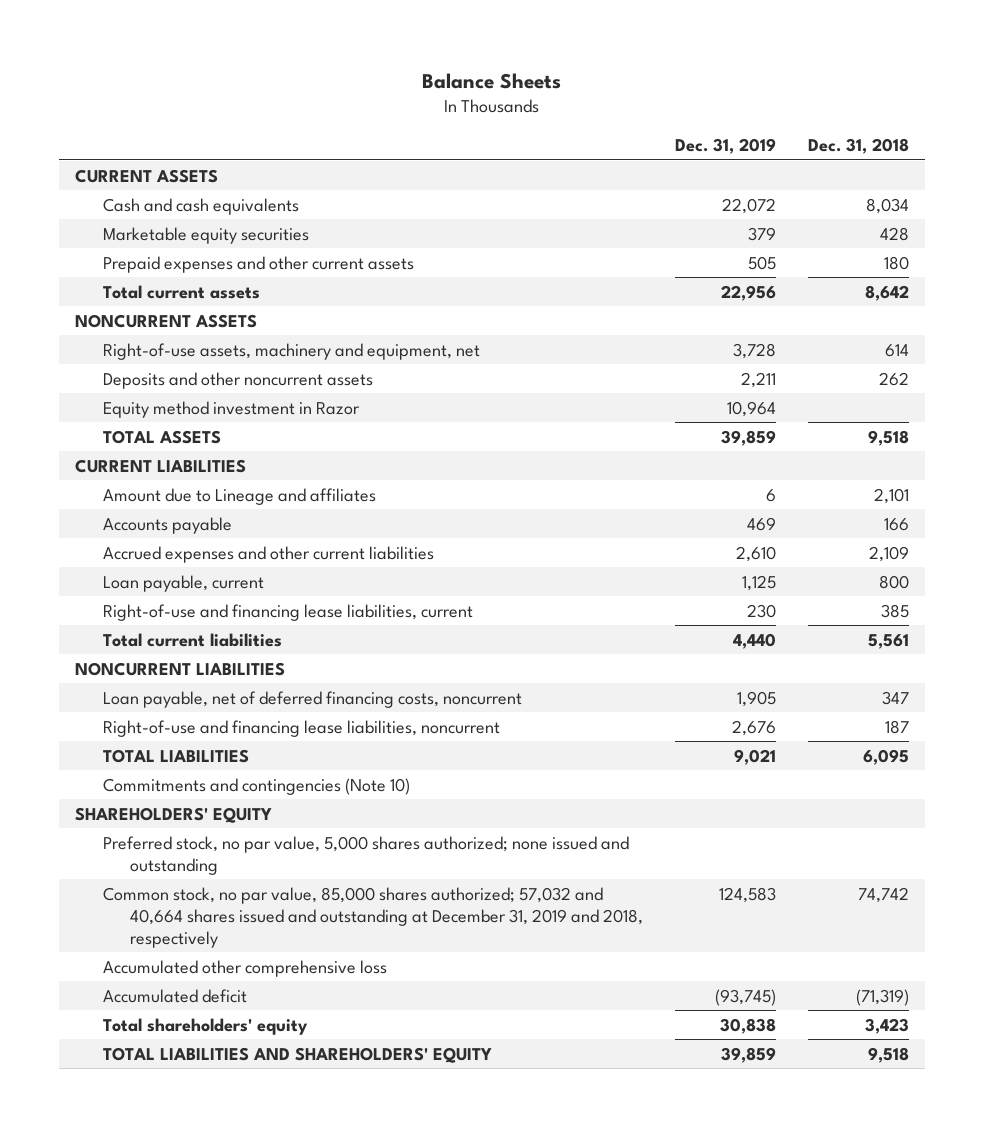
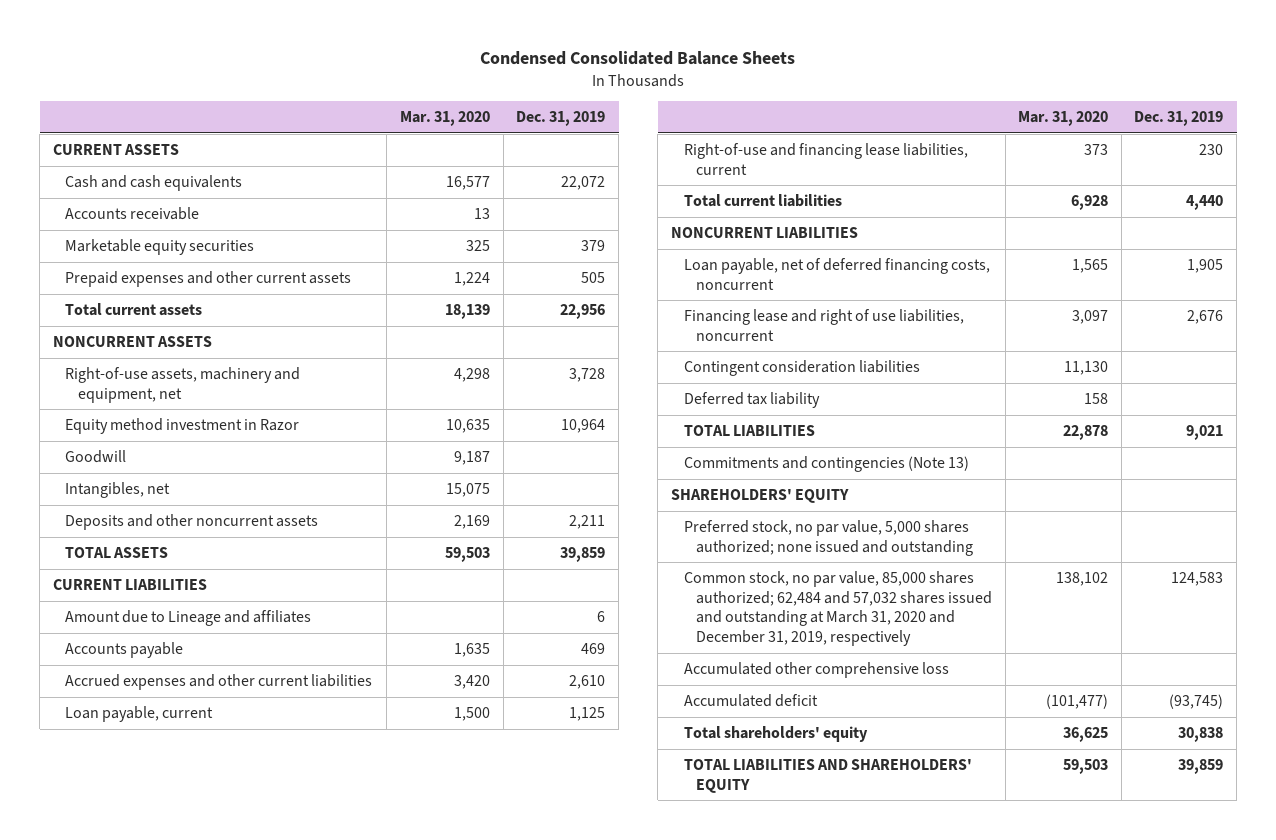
- Balance Sheets
+ Condensed Consolidated Balance Sheets
- | Dec. 31, 2019 | Dec. 31, 2018
+ | Mar. 31, 2020 | Dec. 31, 2019
+ Accounts receivable | 13 |
+ Goodwill | 9,187 |
+ Intangibles, net | 15,075 |
moved down: Deposits and other noncurrent assets | 2,169 | 2,211
- Right-of-use and financing lease liabilities, noncurrent | 2,676 | 187
+ Financing lease and right of use liabilities, noncurrent | 3,097 | 2,676
+ Contingent consideration liabilities | 11,130 |
+ Deferred tax liability | 158 |
- Commitments and contingencies (Note 10)
+ Commitments and contingencies (Note 13)
- Common stock, no par value, 85,000 shares authorized; 57,032 and 40,664 shares issued and outstanding at December 31, 2019 and 2018, respectively | 124,583 | 74,742
+ Common stock, no par value, 85,000 shares authorized; 62,484 and 57,032 shares issued and outstanding at March 31, 2020 and December 31, 2019, respectively | 138,102 | 124,583

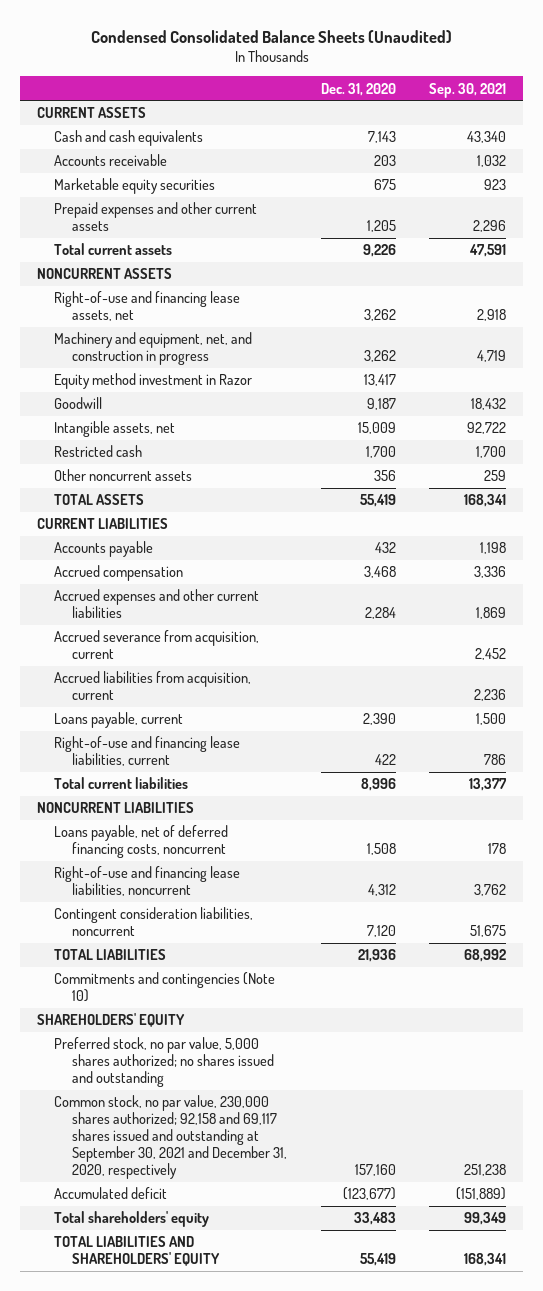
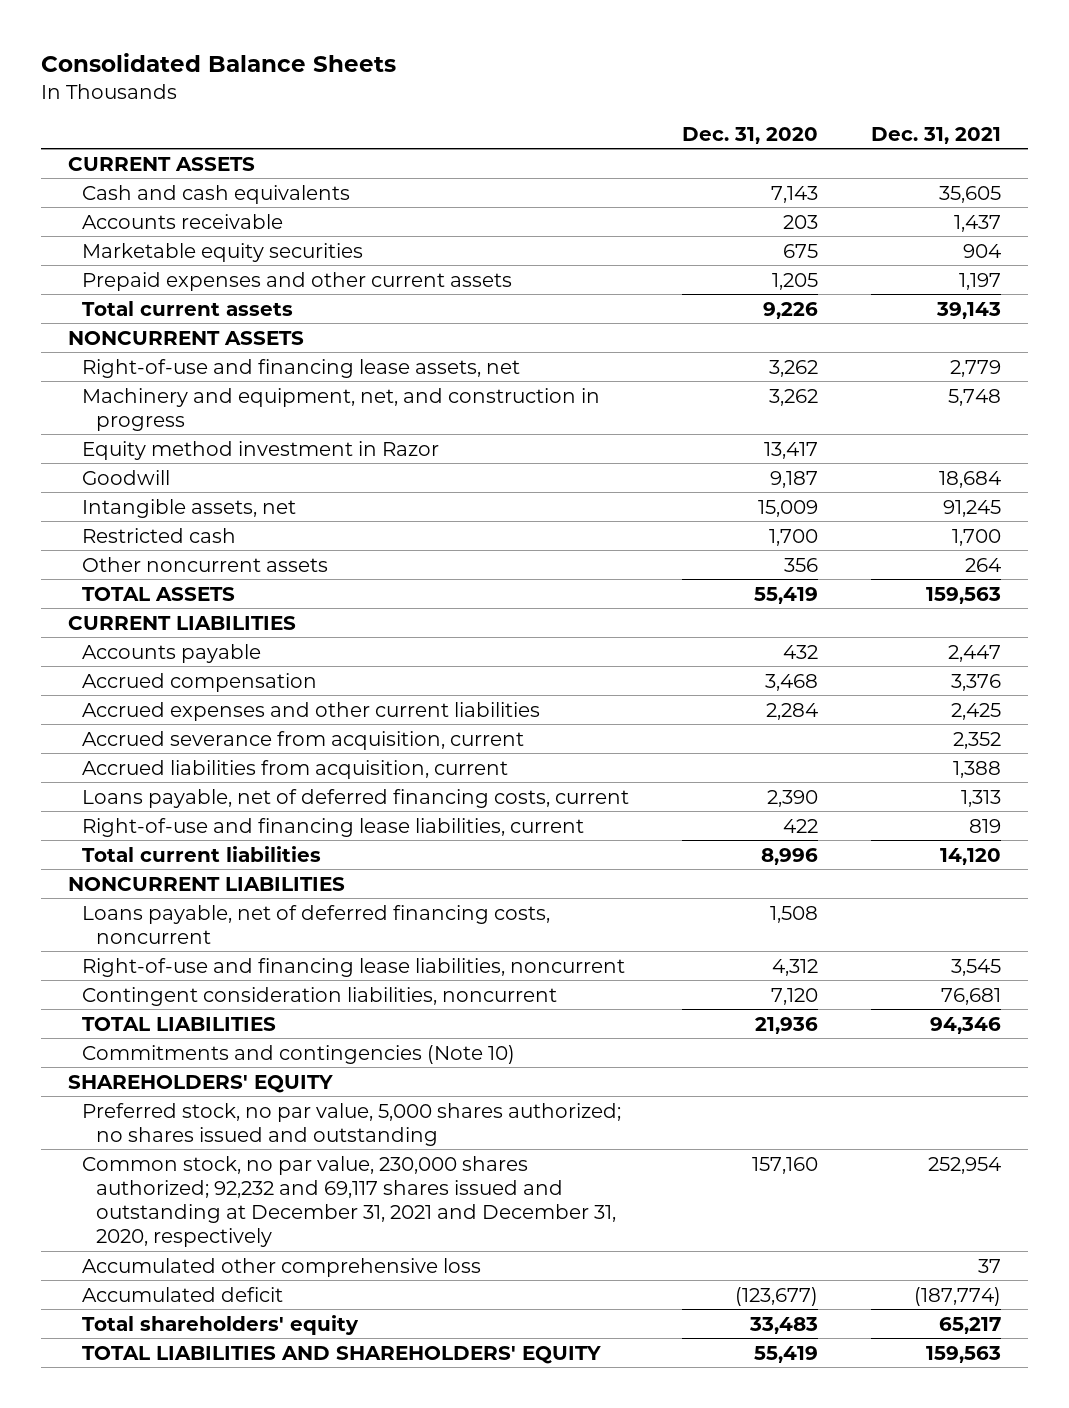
- Condensed Consolidated Balance Sheets (Unaudited)
+ Consolidated Balance Sheets
- | Dec. 31, 2020 | Sep. 30, 2021
+ | Dec. 31, 2020 | Dec. 31, 2021
- Loans payable, current | 2,390 | 1,500
+ Loans payable, net of deferred financing costs, current | 2,390 | 1,313
- Common stock, no par value, 230,000 shares authorized; 92,158 and 69,117 shares issued and outstanding at September 30, 2021 and December 31, 2020, respectively | 157,160 | 251,238
+ Common stock, no par value, 230,000 shares authorized; 92,232 and 69,117 shares issued and outstanding at December 31, 2021 and December 31, 2020, respectively | 157,160 | 252,954
+ Accumulated other comprehensive loss | | 37

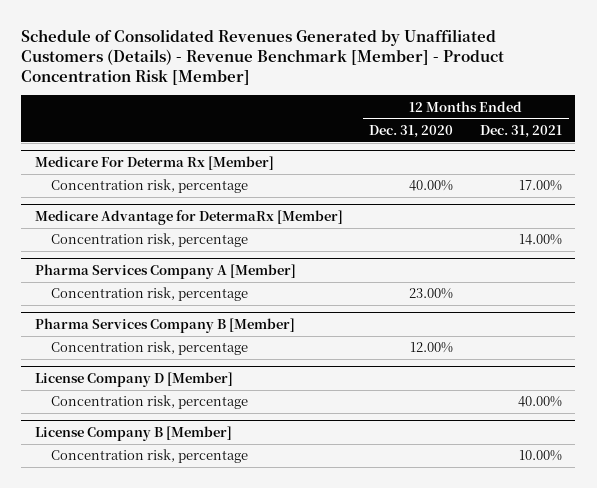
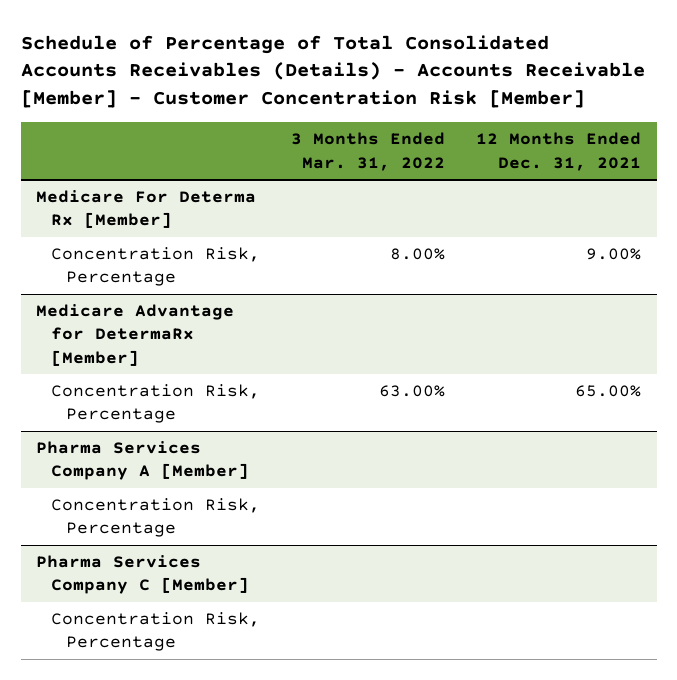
- Schedule of Consolidated Revenues Generated by Unaffiliated Customers (Details) - Revenue Benchmark [Member] - Product Concentration Risk [Member]
+ Schedule of Percentage of Total Consolidated Accounts Receivables (Details) - Accounts Receivable [Member] - Customer Concentration Risk [Member]
- | 12 Months Ended Dec. 31, 2020 | 12 Months Ended Dec. 31, 2021
+ | 3 Months Ended Mar. 31, 2022 | 12 Months Ended Dec. 31, 2021
@ Medicare For Determa Rx [Member]
- Concentration risk, percentage | 40.00% | 17.00%
+ Concentration Risk, Percentage | 8.00% | 9.00%
@ Medicare Advantage for DetermaRx [Member]
- Concentration risk, percentage | | 14.00%
+ Concentration Risk, Percentage | 63.00% | 65.00%
@ Pharma Services Company A [Member]
- Concentration risk, percentage | 23.00% |
- Pharma Services Company B [Member]
- Concentration risk, percentage | 12.00% |
- License Company D [Member]
- Concentration risk, percentage | | 40.00%
- License Company B [Member]
- Concentration risk, percentage | | 10.00%
@ Pharma Services Company A [Member]
+ Concentration Risk, Percentage
+ Pharma Services Company C [Member]
+ Concentration Risk, Percentage

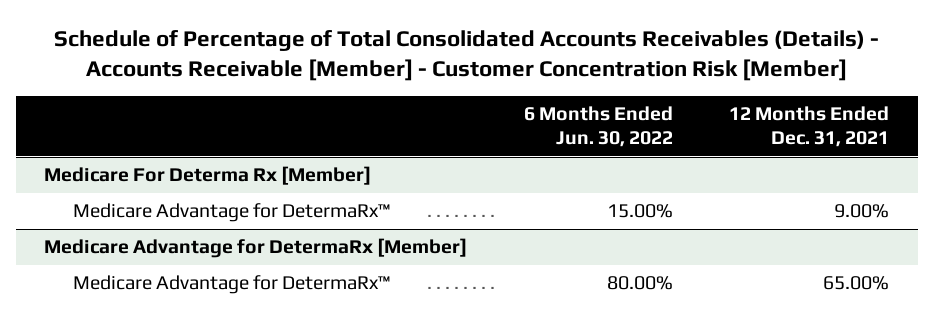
- | 3 Months Ended Mar. 31, 2022 | 12 Months Ended Dec. 31, 2021
+ | 6 Months Ended Jun. 30, 2022 | 12 Months Ended Dec. 31, 2021
@ Medicare For Determa Rx [Member]
- Concentration Risk, Percentage | 8.00% | 9.00%
+ Medicare Advantage for DetermaRx™ | 15.00% | 9.00%
@ Medicare Advantage for DetermaRx [Member]
- Concentration Risk, Percentage | 63.00% | 65.00%
- Pharma Services Company A [Member]
- Concentration Risk, Percentage
- Pharma Services Company C [Member]
- Concentration Risk, Percentage
@ Medicare Advantage for DetermaRx [Member]
+ Medicare Advantage for DetermaRx™ | 80.00% | 65.00%

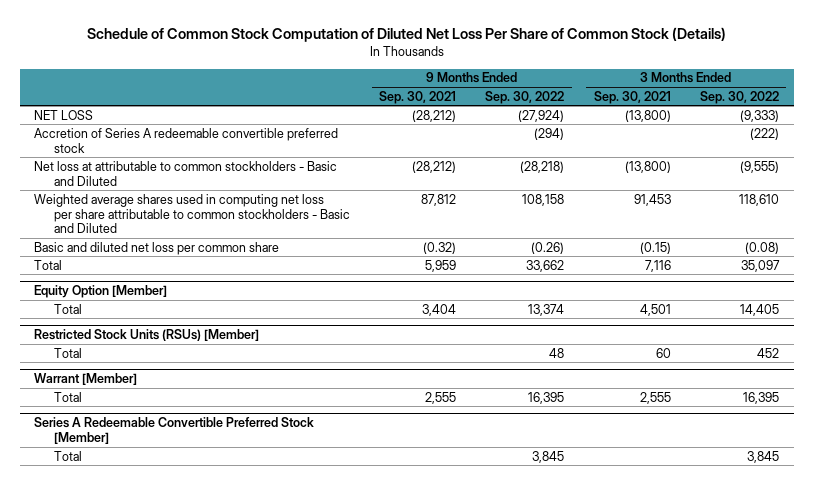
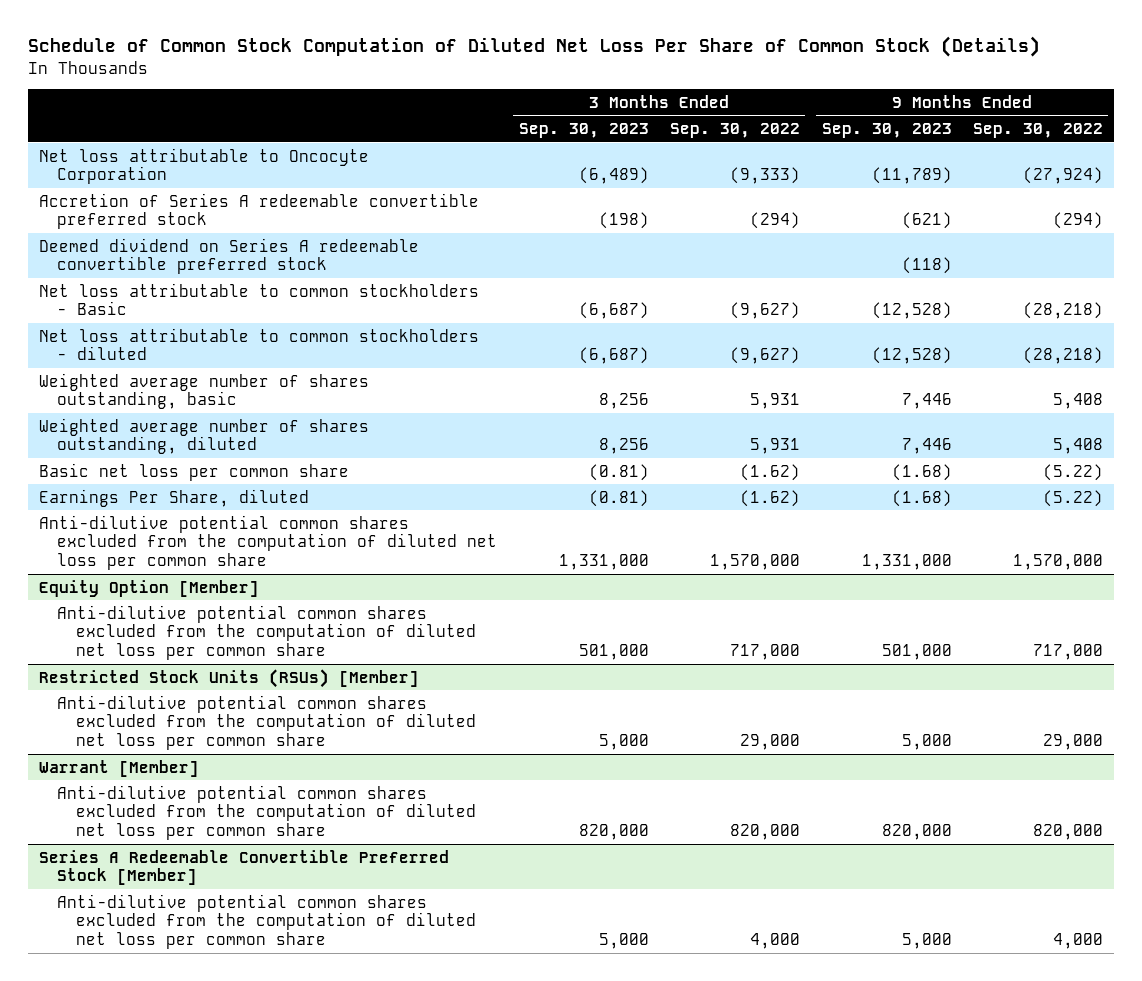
- | 9 Months Ended Sep. 30, 2021 | 9 Months Ended Sep. 30, 2022 | 3 Months Ended Sep. 30, 2021 | 3 Months Ended Sep. 30, 2022
+ | 3 Months Ended Sep. 30, 2023 | 3 Months Ended Sep. 30, 2022 | 9 Months Ended Sep. 30, 2023 | 9 Months Ended Sep. 30, 2022
- NET LOSS | (28,212) | (27,924) | (13,800) | (9,333)
- Accretion of Series A redeemable convertible preferred stock | | (294) | | (222)
- Net loss at attributable to common stockholders - Basic and Diluted | (28,212) | (28,218) | (13,800) | (9,555)
- Weighted average shares used in computing net loss per share attributable to common stockholders - Basic and Diluted | 87,812 | 108,158 | 91,453 | 118,610
- Basic and diluted net loss per common share | (0.32) | (0.26) | (0.15) | (0.08)
- Total | 5,959 | 33,662 | 7,116 | 35,097
+ Net loss attributable to Oncocyte Corporation | (6,489) | (9,333) | (11,789) | (27,924)
+ Accretion of Series A redeemable convertible preferred stock | (198) | (294) | (621) | (294)
+ Deemed dividend on Series A redeemable convertible preferred stock | | | (118) |
+ Net loss attributable to common stockholders - Basic | (6,687) | (9,627) | (12,528) | (28,218)
+ Net loss attributable to common stockholders - diluted | (6,687) | (9,627) | (12,528) | (28,218)
+ Weighted average number of shares outstanding, basic | 8,256 | 5,931 | 7,446 | 5,408
+ Weighted average number of shares outstanding, diluted | 8,256 | 5,931 | 7,446 | 5,408
+ Basic net loss per common share | (0.81) | (1.62) | (1.68) | (5.22)
+ Earnings Per Share, diluted | (0.81) | (1.62) | (1.68) | (5.22)
+ Anti-dilutive potential common shares excluded from the computation of diluted net loss per common share | 1,331,000 | 1,570,000 | 1,331,000 | 1,570,000
@ Equity Option [Member]
- Total | 3,404 | 13,374 | 4,501 | 14,405
+ Anti-dilutive potential common shares excluded from the computation of diluted net loss per common share | 501,000 | 717,000 | 501,000 | 717,000
@ Restricted Stock Units (RSUs) [Member]
- Total | | 48 | 60 | 452
+ Anti-dilutive potential common shares excluded from the computation of diluted net loss per common share | 5,000 | 29,000 | 5,000 | 29,000
@ Warrant [Member]
- Total | 2,555 | 16,395 | 2,555 | 16,395
+ Anti-dilutive potential common shares excluded from the computation of diluted net loss per common share | 820,000 | 820,000 | 820,000 | 820,000
@ Series A Redeemable Convertible Preferred Stock [Member]
- Total | | 3,845 | | 3,845
+ Anti-dilutive potential common shares excluded from the computation of diluted net loss per common share | 5,000 | 4,000 | 5,000 | 4,000

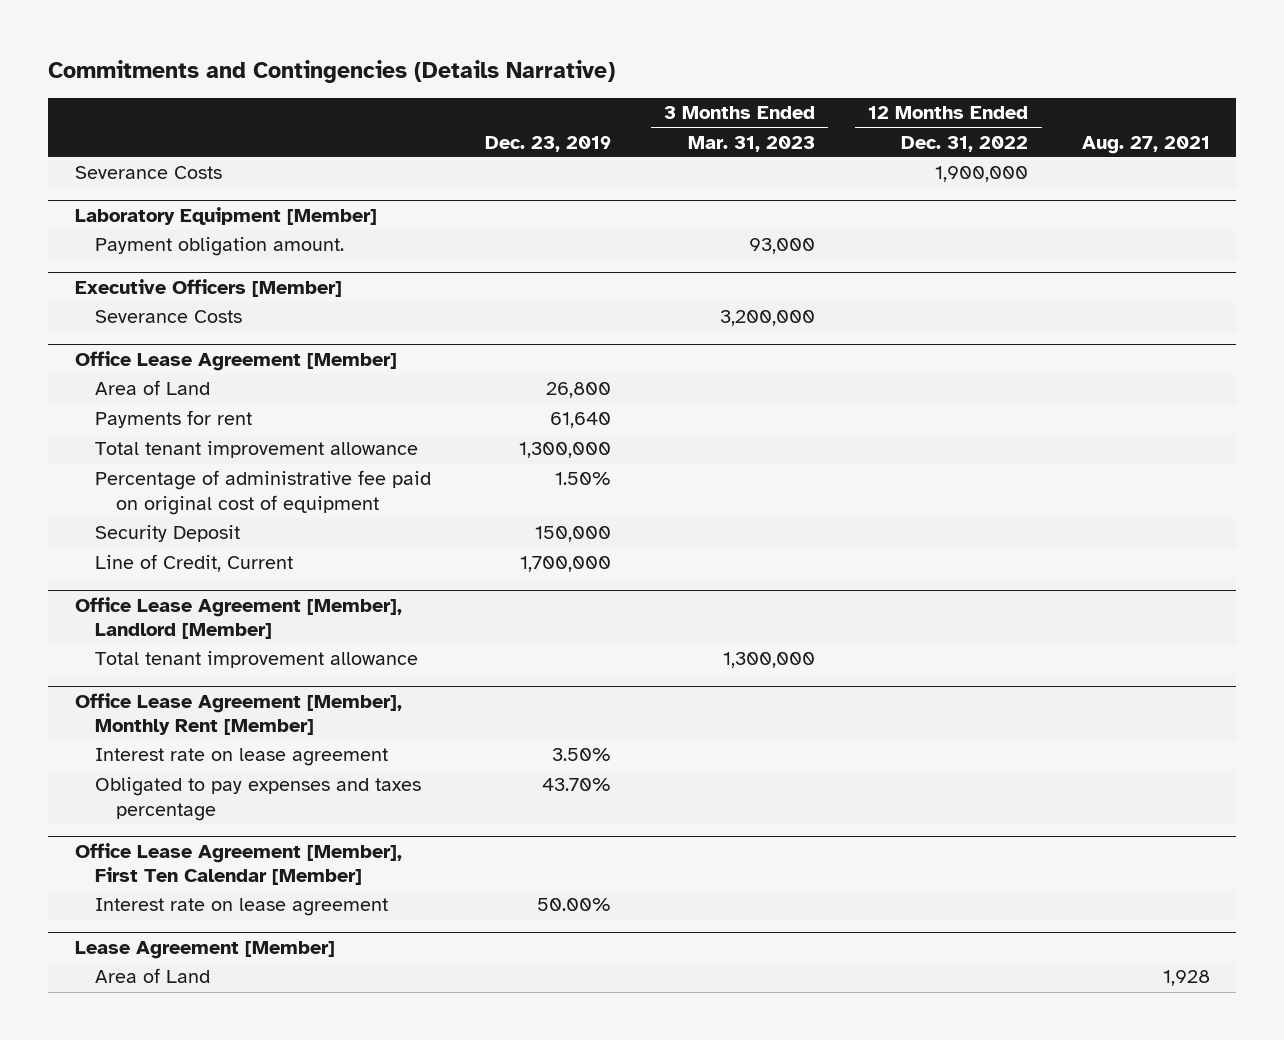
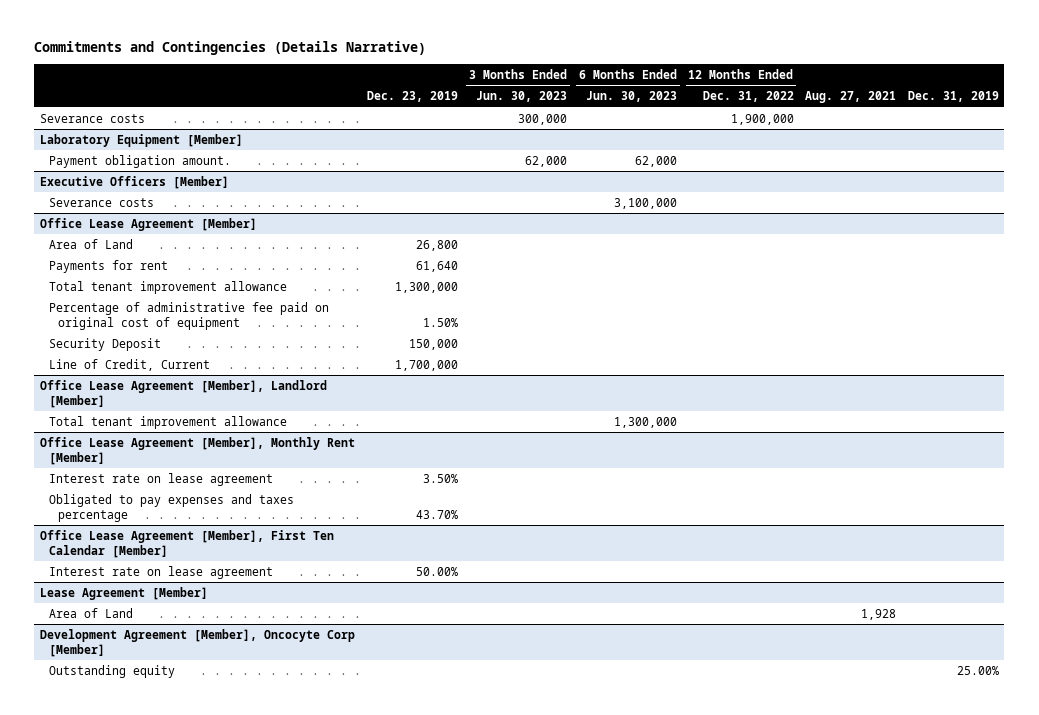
- | Dec. 23, 2019 | 3 Months Ended Mar. 31, 2023 | 12 Months Ended Dec. 31, 2022 | Aug. 27, 2021
+ | Dec. 23, 2019 | 3 Months Ended Jun. 30, 2023 | 6 Months Ended Jun. 30, 2023 | 12 Months Ended Dec. 31, 2022 | Aug. 27, 2021 | Dec. 31, 2019
- Severance Costs | | | 1,900,000 |
+ Severance costs | | 300,000 | | 1,900,000 | |
@ Executive Officers [Member]
- Severance Costs | | 3,200,000 | |
+ Severance costs | | | 3,100,000 | | |
+ Development Agreement [Member], Oncocyte Corp [Member]
+ Outstanding equity | | | | | | 25.00%

